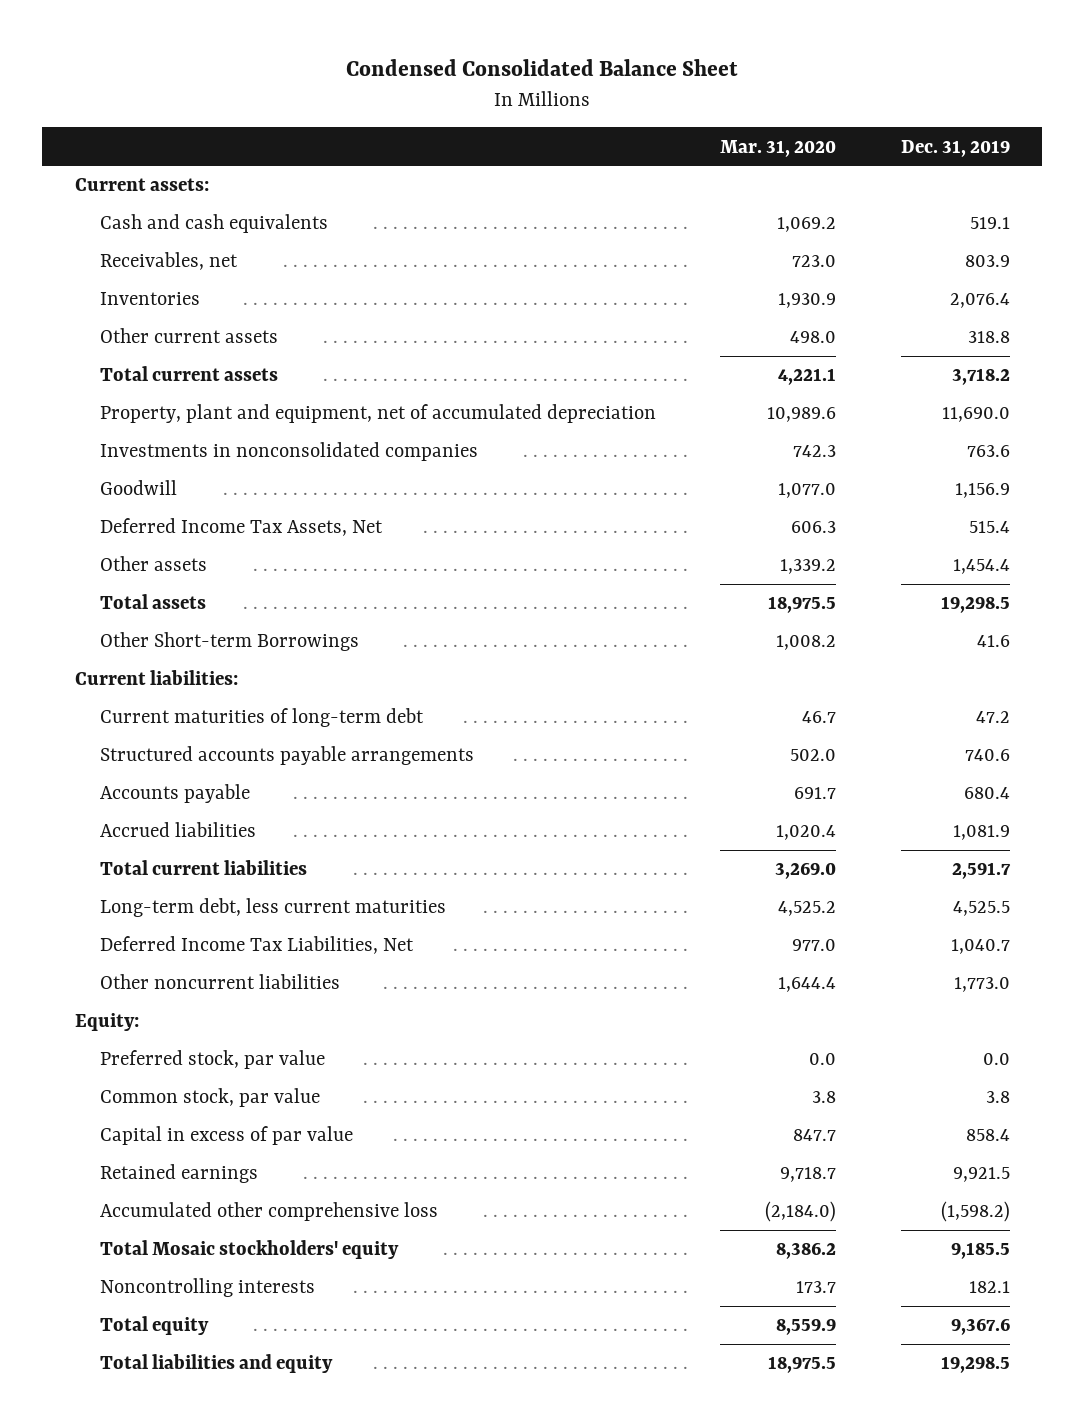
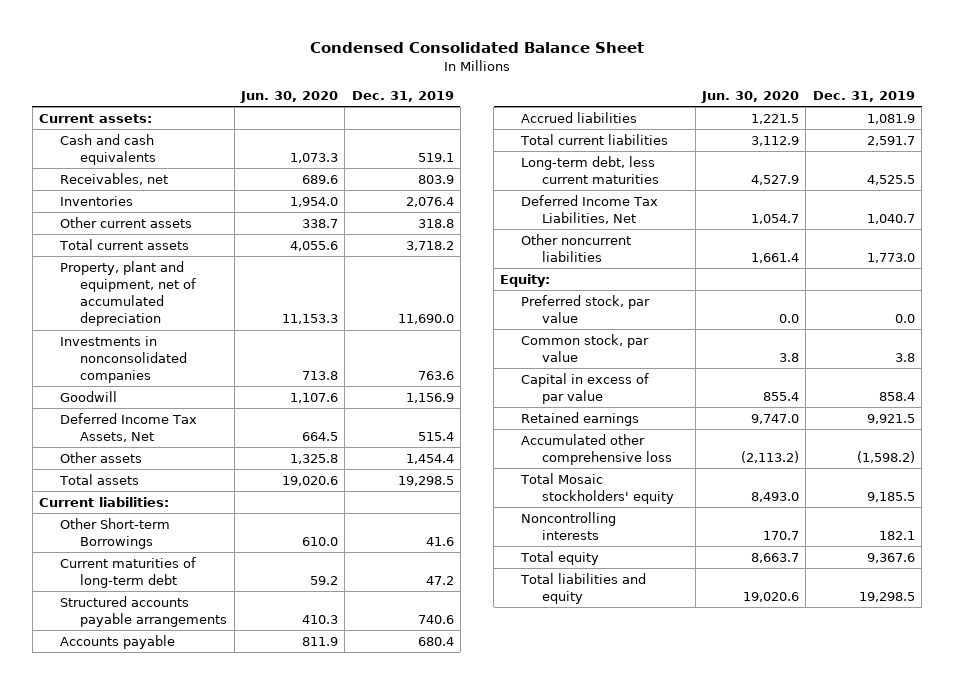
- | Mar. 31, 2020 | Dec. 31, 2019
+ | Jun. 30, 2020 | Dec. 31, 2019
moved down: Other Short-term Borrowings | 610.0 | 41.6

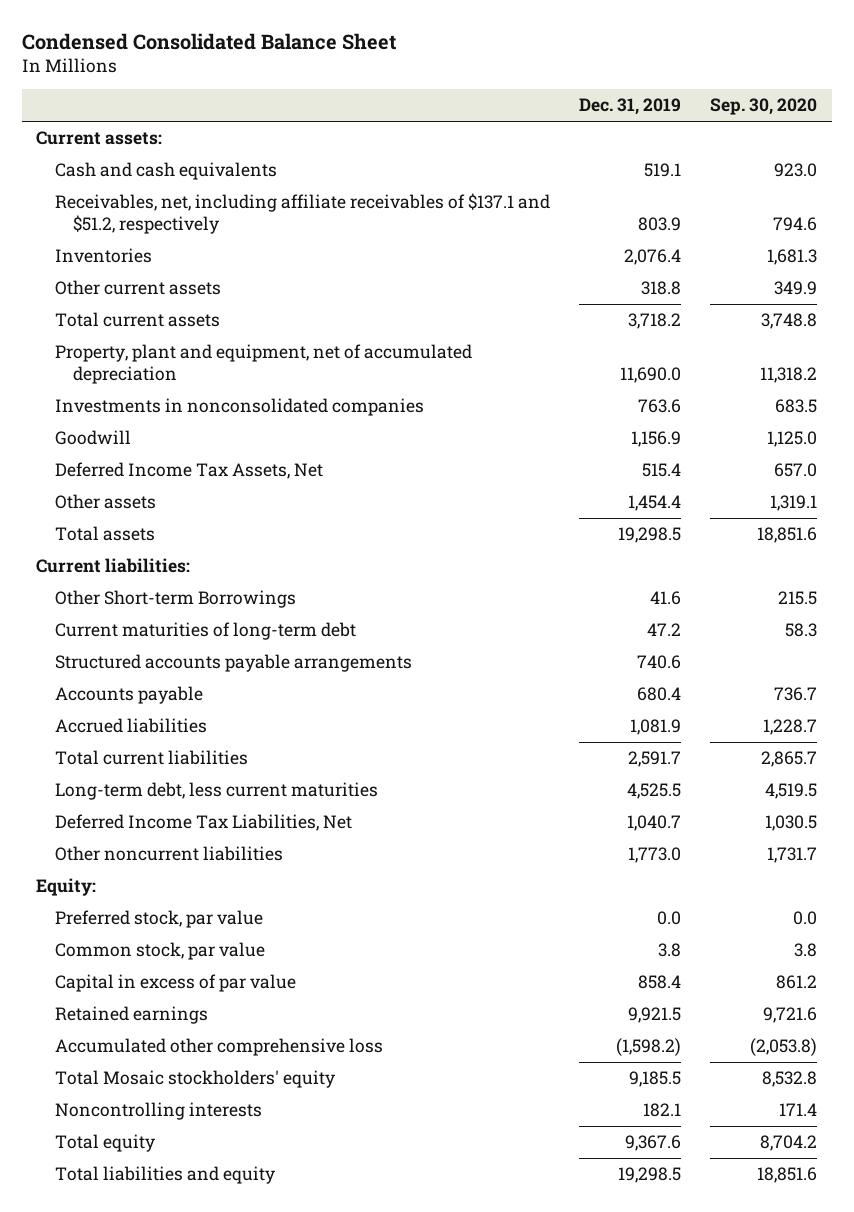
- | Jun. 30, 2020 | Dec. 31, 2019
+ | Dec. 31, 2019 | Sep. 30, 2020
- Receivables, net | 689.6 | 803.9
+ Receivables, net, including affiliate receivables of $137.1 and $51.2, respectively | 803.9 | 794.6

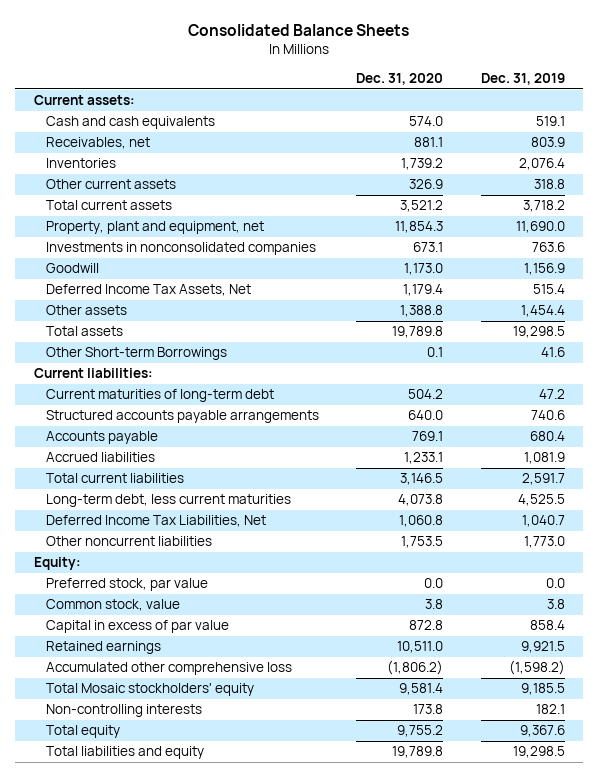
- Condensed Consolidated Balance Sheet
+ Consolidated Balance Sheets
- | Dec. 31, 2019 | Sep. 30, 2020
+ | Dec. 31, 2020 | Dec. 31, 2019
- Receivables, net, including affiliate receivables of $137.1 and $51.2, respectively | 803.9 | 794.6
+ Receivables, net | 881.1 | 803.9
- Property, plant and equipment, net of accumulated depreciation | 11,690.0 | 11,318.2
+ Property, plant and equipment, net | 11,854.3 | 11,690.0
moved down: Current liabilities:
- Common stock, par value | 3.8 | 3.8
+ Common stock, value | 3.8 | 3.8
- Noncontrolling interests | 182.1 | 171.4
+ Non-controlling interests | 173.8 | 182.1

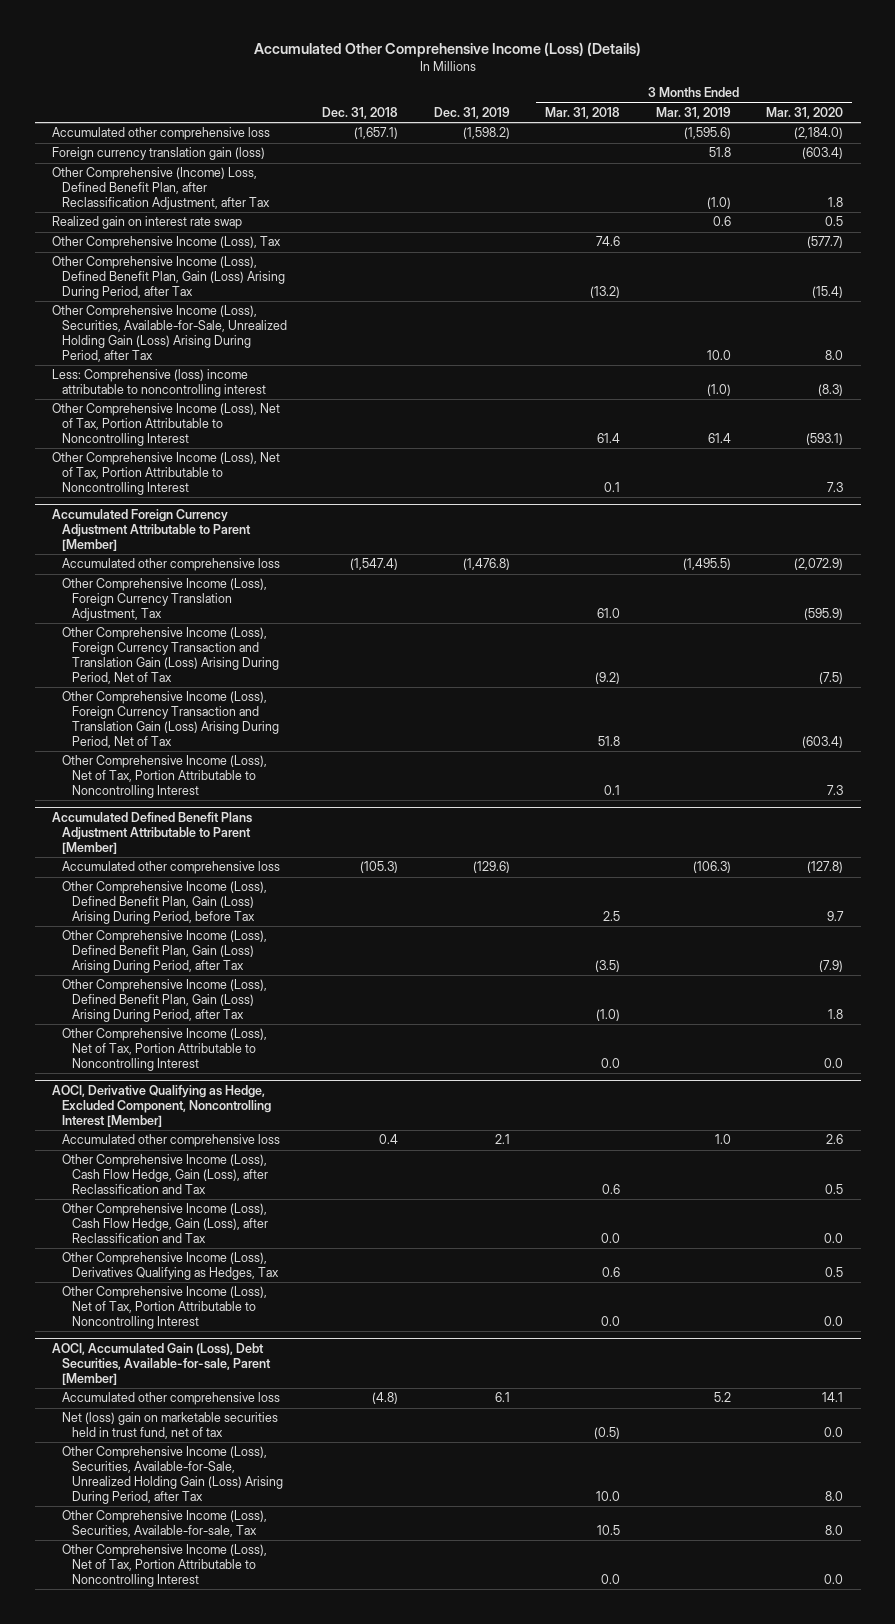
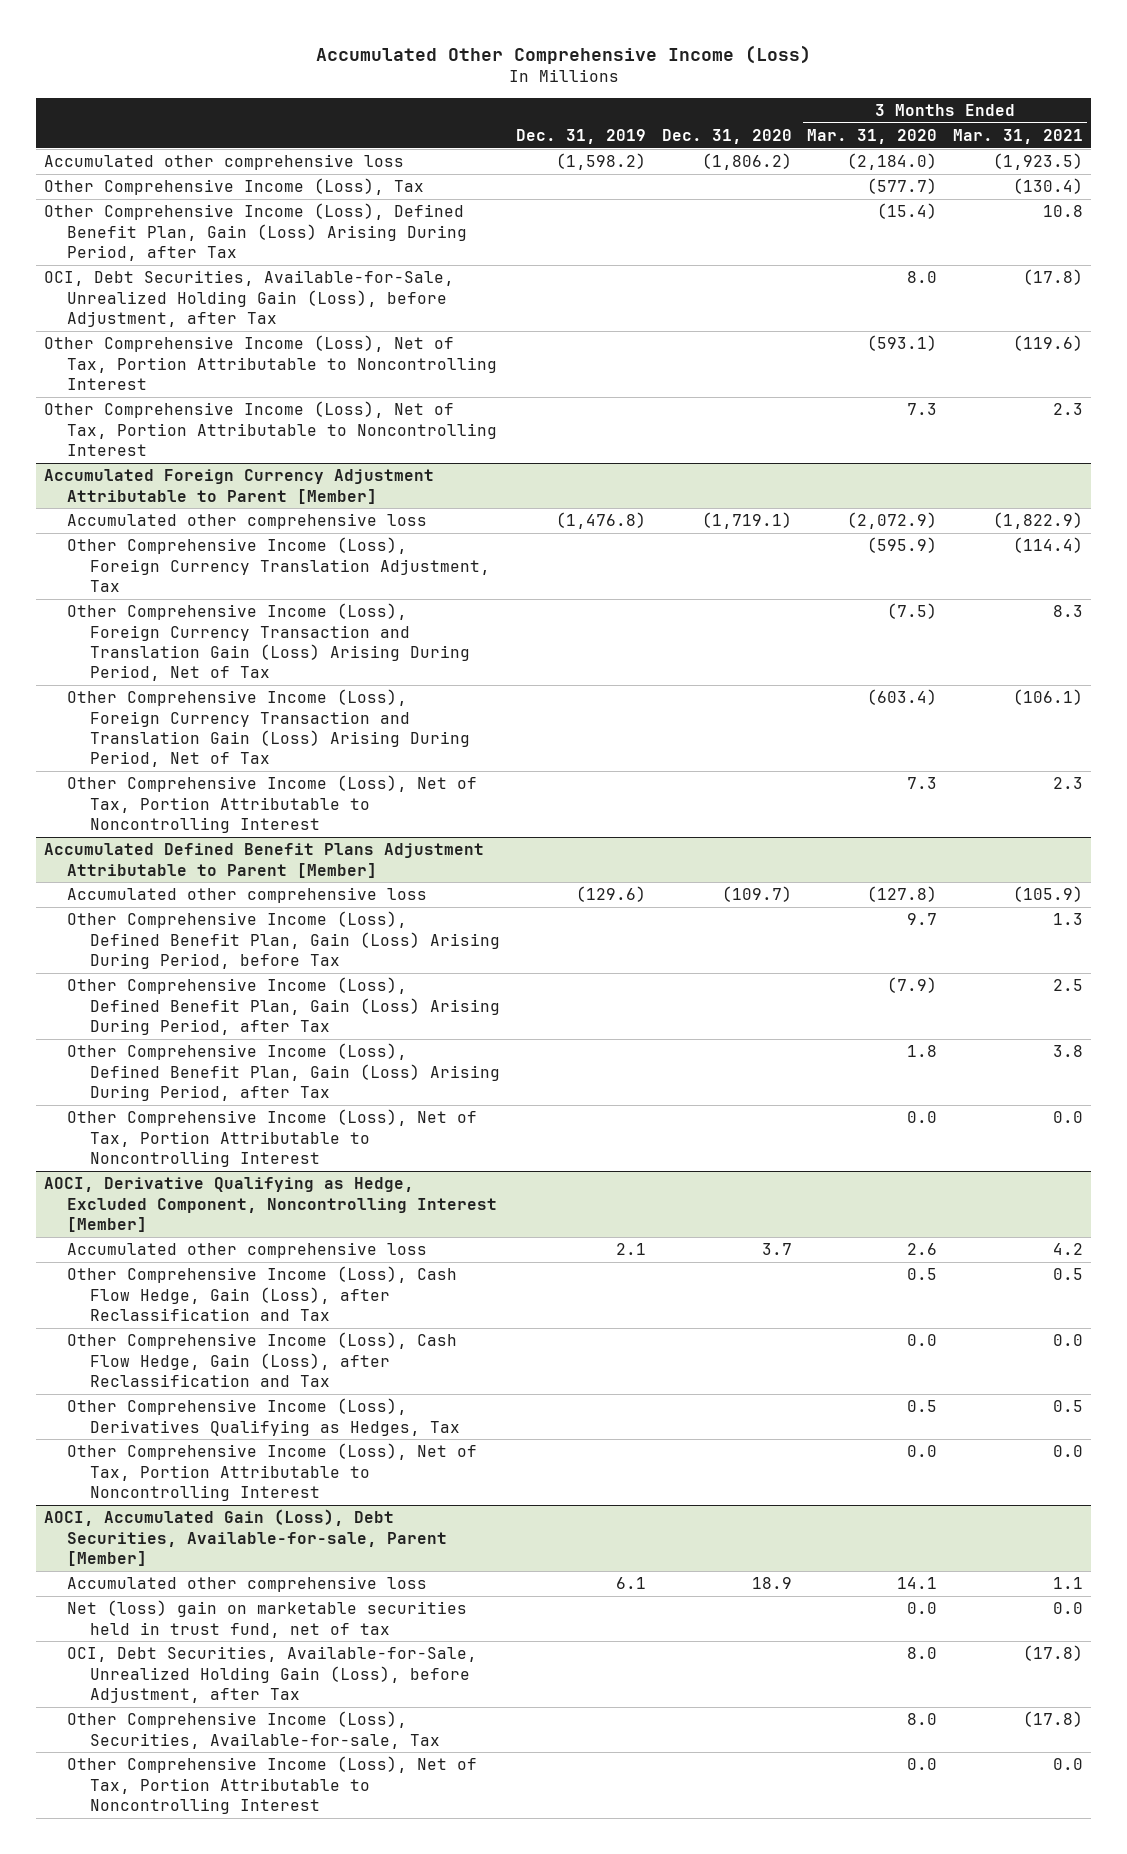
- Accumulated Other Comprehensive Income (Loss) (Details)
+ Accumulated Other Comprehensive Income (Loss)
- | Dec. 31, 2018 | Dec. 31, 2019 | 3 Months Ended Mar. 31, 2018 | 3 Months Ended Mar. 31, 2019 | 3 Months Ended Mar. 31, 2020
+ | Dec. 31, 2019 | Dec. 31, 2020 | 3 Months Ended Mar. 31, 2020 | 3 Months Ended Mar. 31, 2021
- Foreign currency translation gain (loss) | | | | 51.8 | (603.4)
- Other Comprehensive (Income) Loss, Defined Benefit Plan, after Reclassification Adjustment, after Tax | | | | (1.0) | 1.8
- Realized gain on interest rate swap | | | | 0.6 | 0.5
- Other Comprehensive Income (Loss), Securities, Available-for-Sale, Unrealized Holding Gain (Loss) Arising During Period, after Tax | | | | 10.0 | 8.0
- Less: Comprehensive (loss) income attributable to noncontrolling interest | | | | (1.0) | (8.3)
+ OCI, Debt Securities, Available-for-Sale, Unrealized Holding Gain (Loss), before Adjustment, after Tax | | | 8.0 | (17.8)
@ AOCI, Accumulated Gain (Loss), Debt Securities, Available-for-sale, Parent [Member]
- Other Comprehensive Income (Loss), Securities, Available-for-Sale, Unrealized Holding Gain (Loss) Arising During Period, after Tax | | | 10.0 | | 8.0
+ OCI, Debt Securities, Available-for-Sale, Unrealized Holding Gain (Loss), before Adjustment, after Tax | | | 8.0 | (17.8)

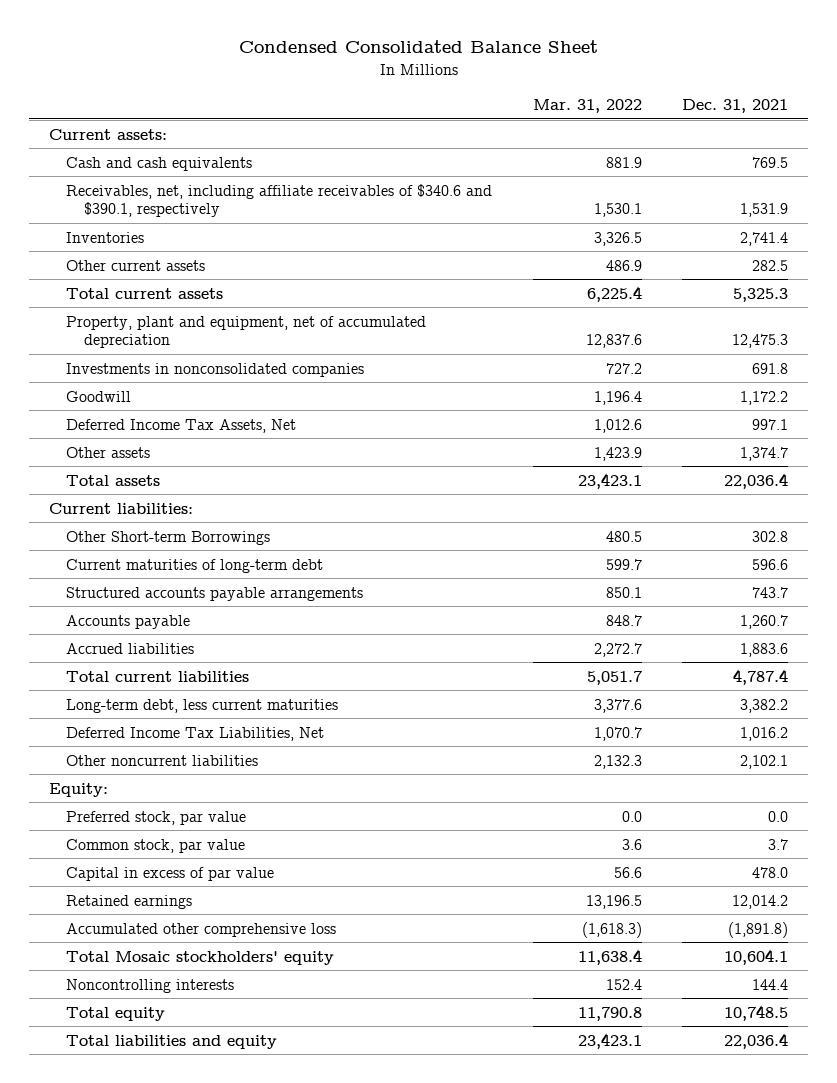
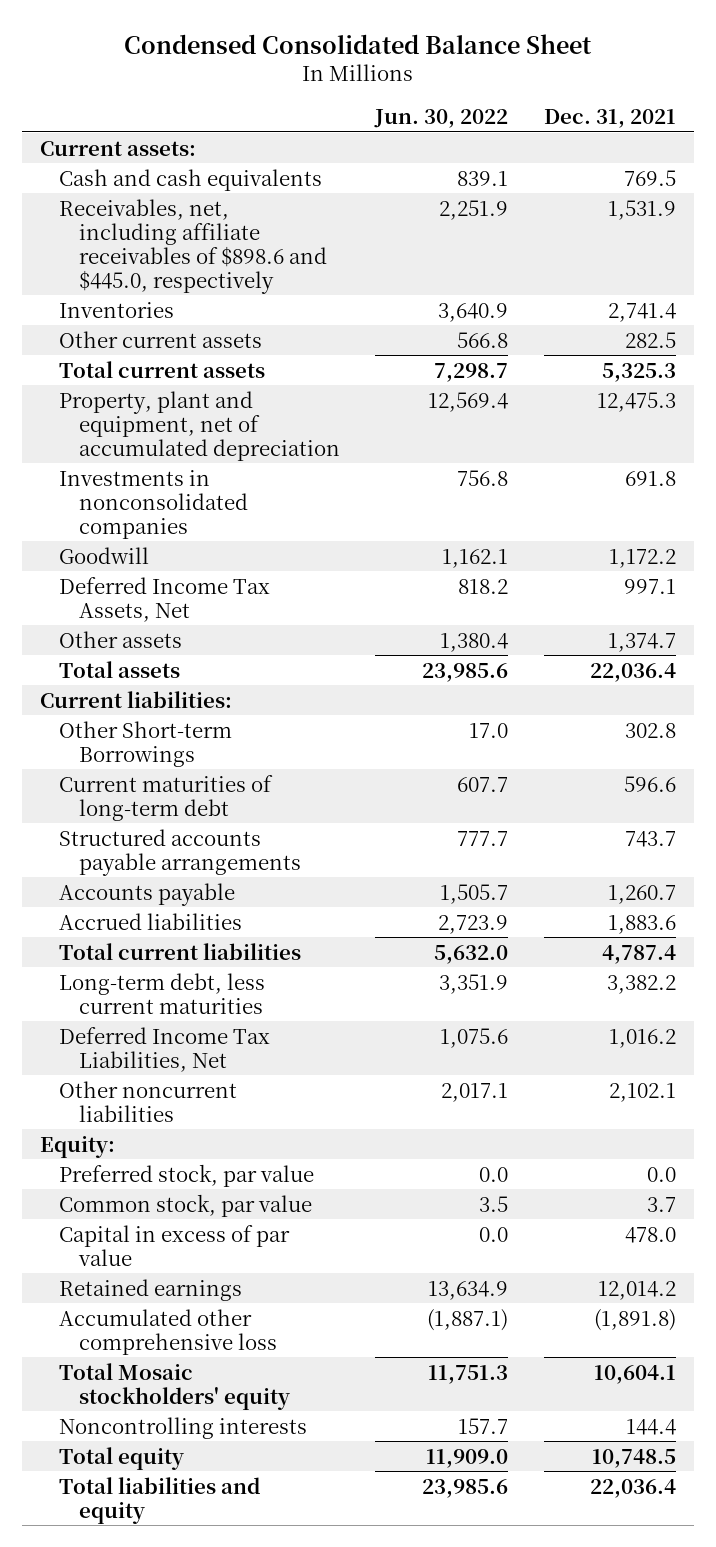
- | Mar. 31, 2022 | Dec. 31, 2021
+ | Jun. 30, 2022 | Dec. 31, 2021
- Receivables, net, including affiliate receivables of $340.6 and $390.1, respectively | 1,530.1 | 1,531.9
+ Receivables, net, including affiliate receivables of $898.6 and $445.0, respectively | 2,251.9 | 1,531.9

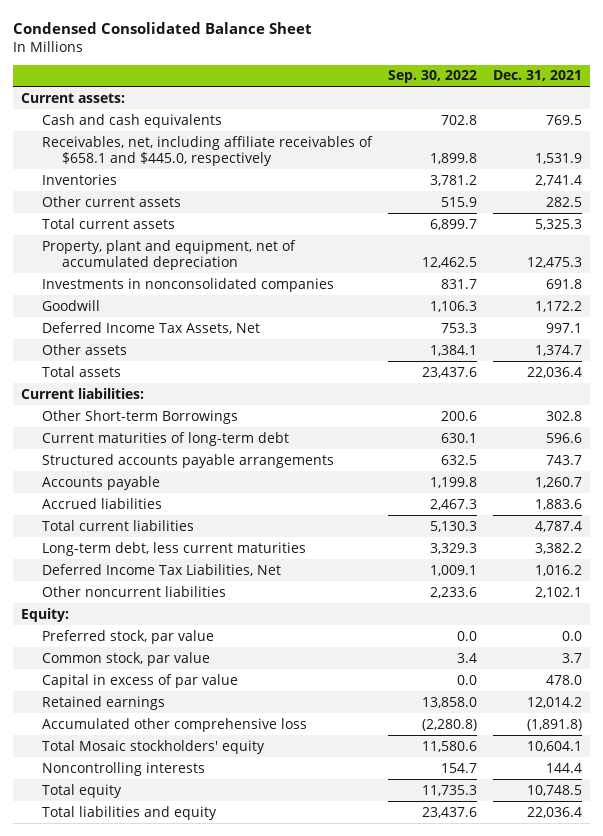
- | Jun. 30, 2022 | Dec. 31, 2021
+ | Sep. 30, 2022 | Dec. 31, 2021
- Receivables, net, including affiliate receivables of $898.6 and $445.0, respectively | 2,251.9 | 1,531.9
+ Receivables, net, including affiliate receivables of $658.1 and $445.0, respectively | 1,899.8 | 1,531.9

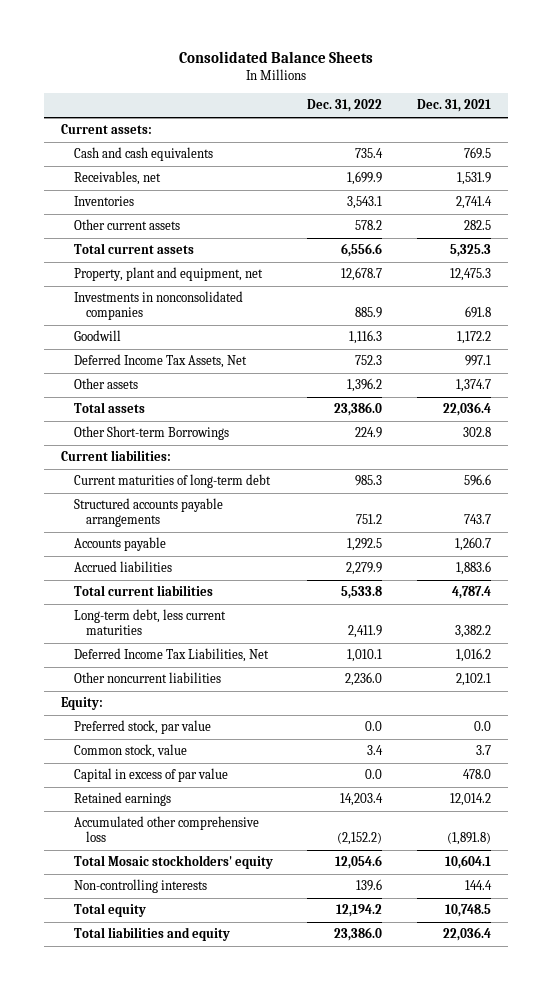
- Condensed Consolidated Balance Sheet
+ Consolidated Balance Sheets
- | Sep. 30, 2022 | Dec. 31, 2021
+ | Dec. 31, 2022 | Dec. 31, 2021
- Receivables, net, including affiliate receivables of $658.1 and $445.0, respectively | 1,899.8 | 1,531.9
+ Receivables, net | 1,699.9 | 1,531.9
- Property, plant and equipment, net of accumulated depreciation | 12,462.5 | 12,475.3
+ Property, plant and equipment, net | 12,678.7 | 12,475.3
moved down: Current liabilities:
- Common stock, par value | 3.4 | 3.7
+ Common stock, value | 3.4 | 3.7
- Noncontrolling interests | 154.7 | 144.4
+ Non-controlling interests | 139.6 | 144.4

